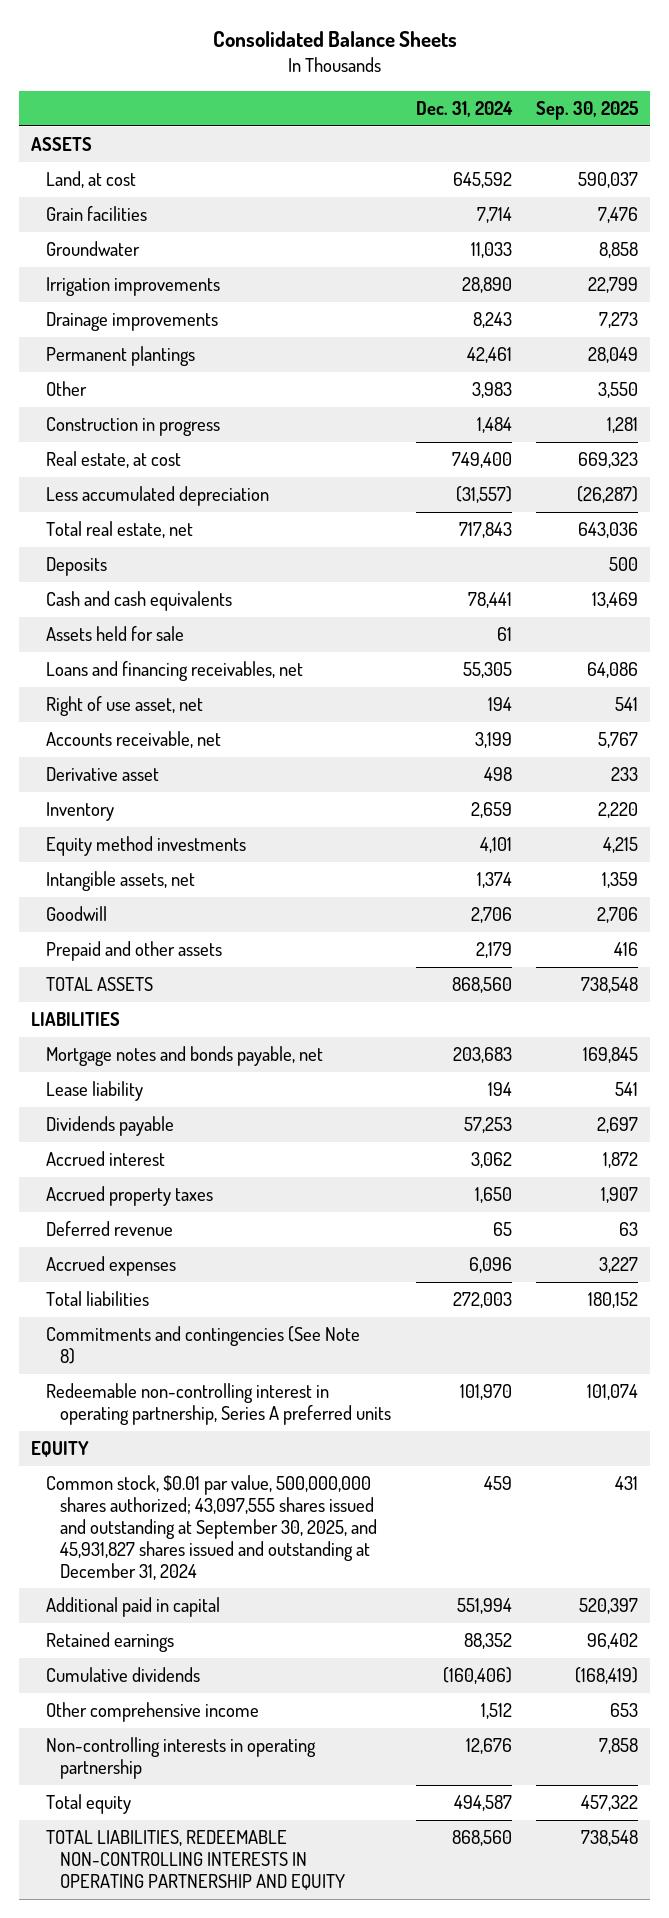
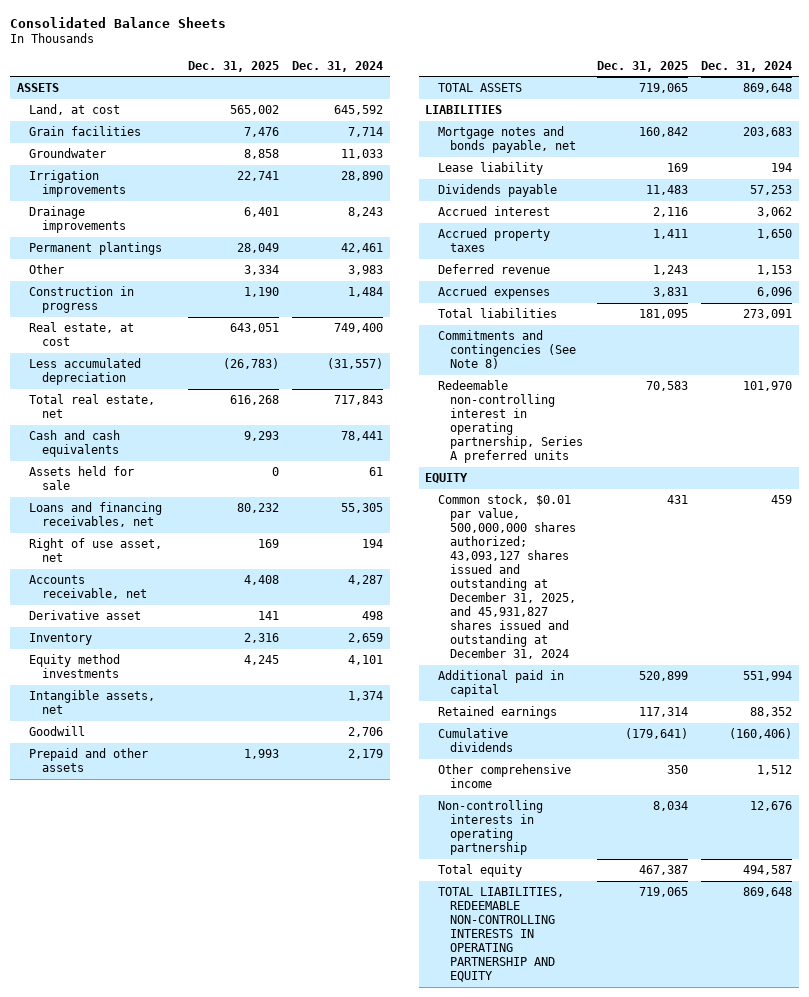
- | Dec. 31, 2024 | Sep. 30, 2025
+ | Dec. 31, 2025 | Dec. 31, 2024
- Deposits | | 500
- Accounts receivable, net | 3,199 | 5,767
+ Accounts receivable, net | 4,408 | 4,287
- TOTAL ASSETS | 868,560 | 738,548
+ TOTAL ASSETS | 719,065 | 869,648
- Deferred revenue | 65 | 63
+ Deferred revenue | 1,243 | 1,153
- Total liabilities | 272,003 | 180,152
+ Total liabilities | 181,095 | 273,091
- Common stock, $0.01 par value, 500,000,000 shares authorized; 43,097,555 shares issued and outstanding at September 30, 2025, and 45,931,827 shares issued and outstanding at December 31, 2024 | 459 | 431
+ Common stock, $0.01 par value, 500,000,000 shares authorized; 43,093,127 shares issued and outstanding at December 31, 2025, and 45,931,827 shares issued and outstanding at December 31, 2024 | 431 | 459
- TOTAL LIABILITIES, REDEEMABLE NON-CONTROLLING INTERESTS IN OPERATING PARTNERSHIP AND EQUITY | 868,560 | 738,548
+ TOTAL LIABILITIES, REDEEMABLE NON-CONTROLLING INTERESTS IN OPERATING PARTNERSHIP AND EQUITY | 719,065 | 869,648

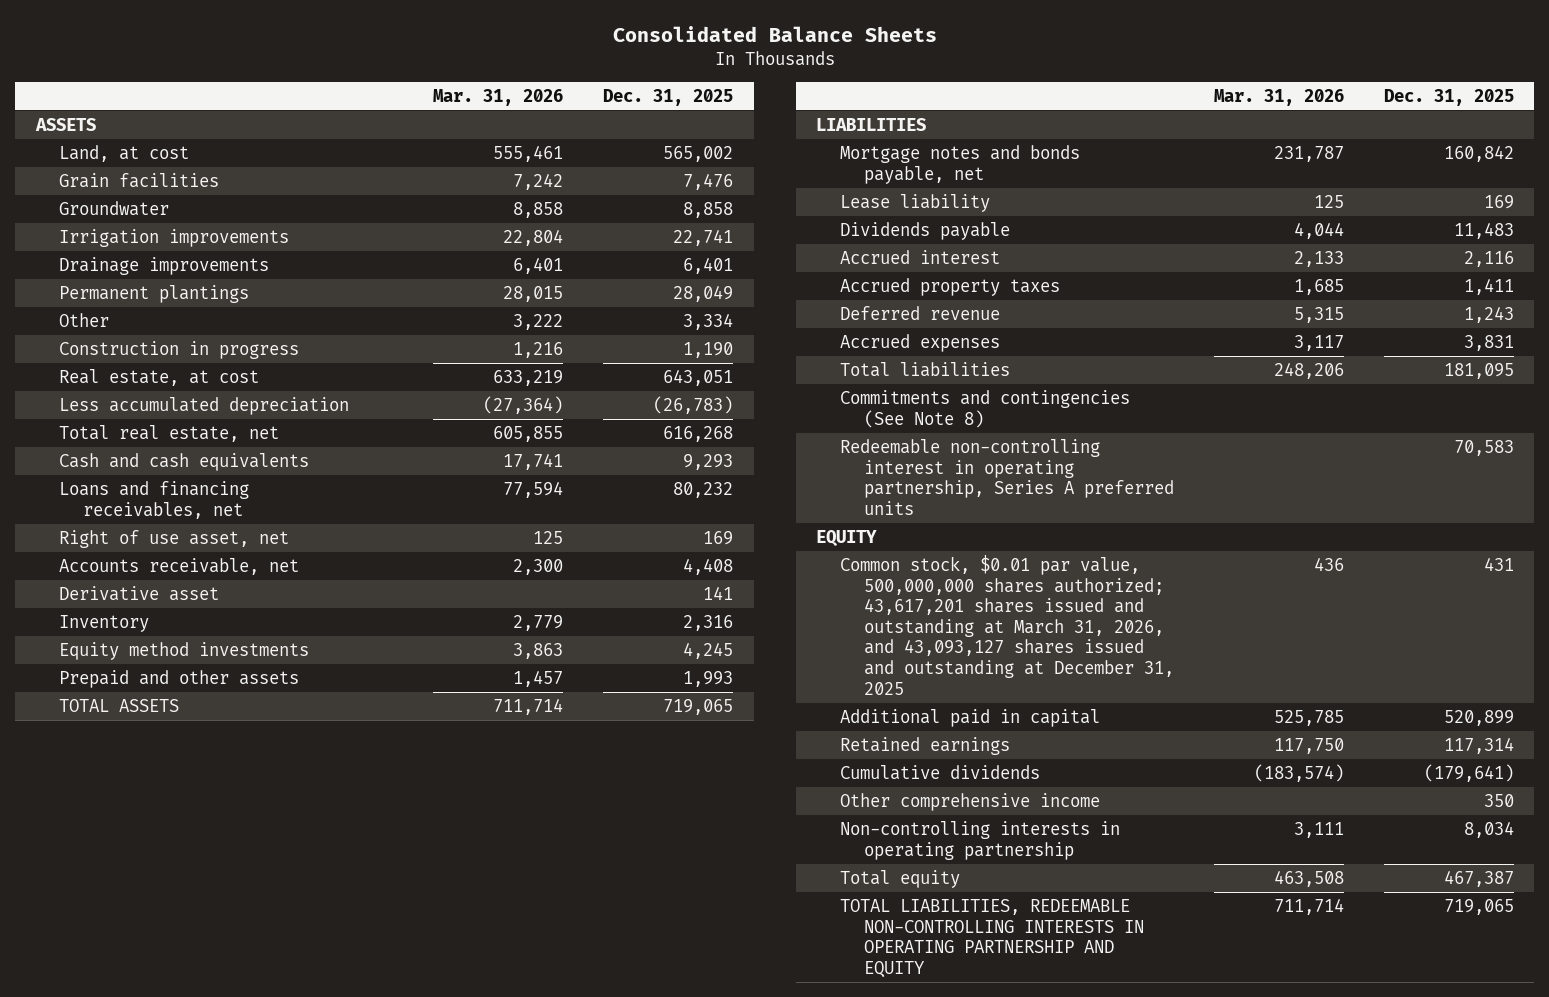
- | Dec. 31, 2025 | Dec. 31, 2024
+ | Mar. 31, 2026 | Dec. 31, 2025
- Assets held for sale | 0 | 61
- Intangible assets, net | | 1,374
- Goodwill | | 2,706
- Common stock, $0.01 par value, 500,000,000 shares authorized; 43,093,127 shares issued and outstanding at December 31, 2025, and 45,931,827 shares issued and outstanding at December 31, 2024 | 431 | 459
+ Common stock, $0.01 par value, 500,000,000 shares authorized; 43,617,201 shares issued and outstanding at March 31, 2026, and 43,093,127 shares issued and outstanding at December 31, 2025 | 436 | 431

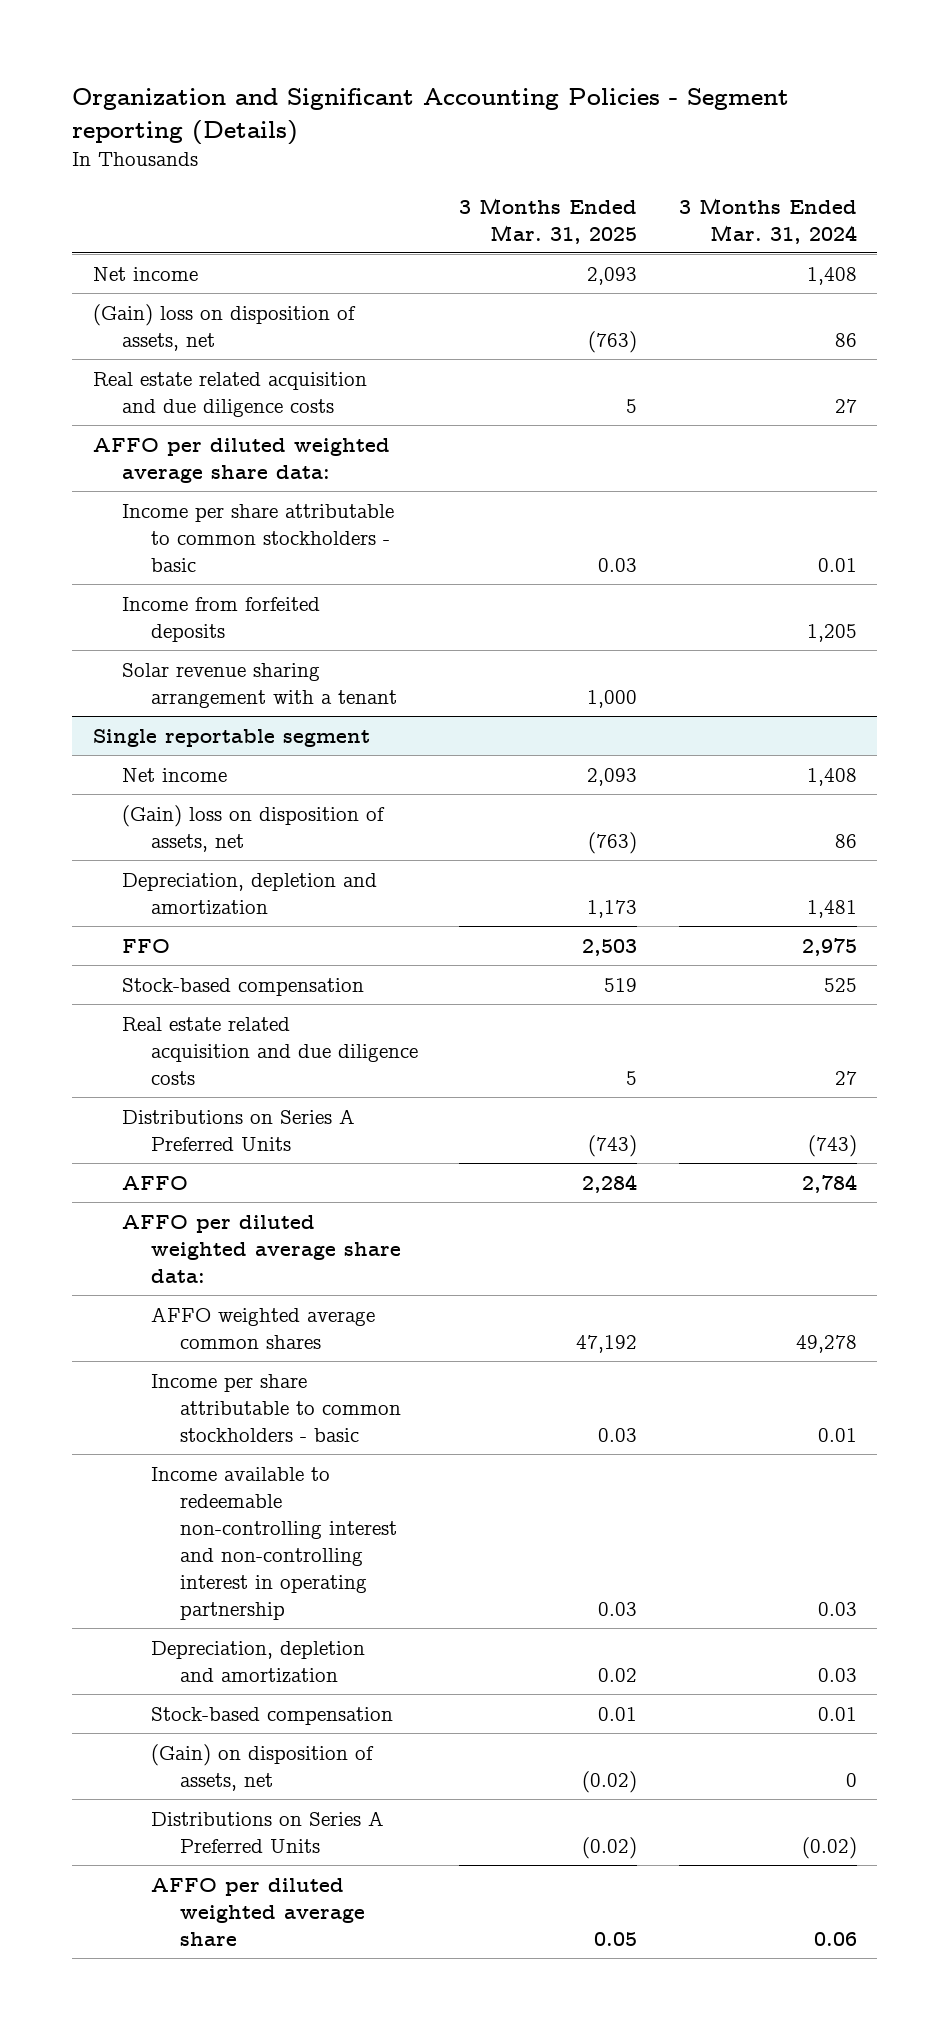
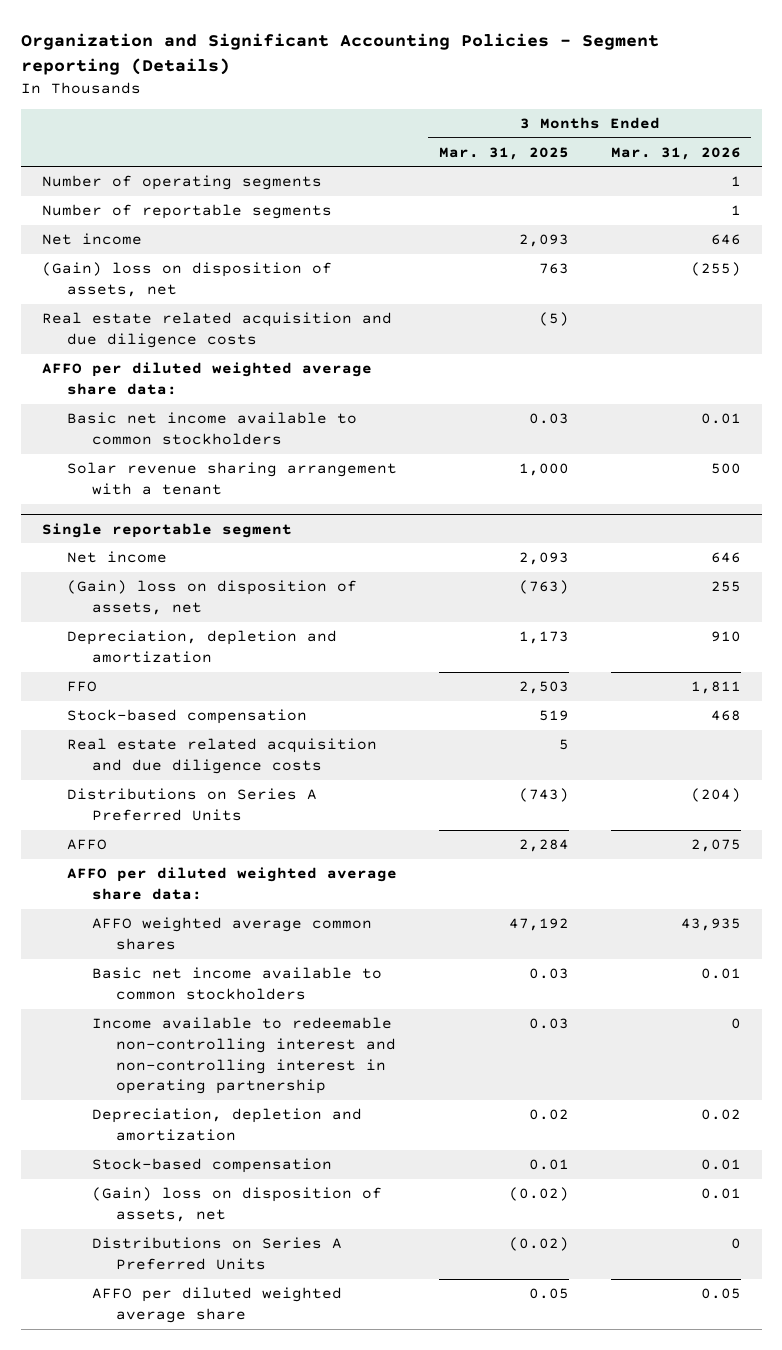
- | 3 Months Ended Mar. 31, 2025 | 3 Months Ended Mar. 31, 2024
+ | 3 Months Ended Mar. 31, 2025 | 3 Months Ended Mar. 31, 2026
+ Number of operating segments | | 1
+ Number of reportable segments | | 1
- (Gain) loss on disposition of assets, net | (763) | 86
- Real estate related acquisition and due diligence costs | 5 | 27
+ (Gain) loss on disposition of assets, net | 763 | (255)
+ Real estate related acquisition and due diligence costs | (5) |
- Income per share attributable to common stockholders - basic | 0.03 | 0.01
- Income from forfeited deposits | | 1,205
+ Basic net income available to common stockholders | 0.03 | 0.01
@ Single reportable segment
- Income per share attributable to common stockholders - basic | 0.03 | 0.01
+ Basic net income available to common stockholders | 0.03 | 0.01
- (Gain) on disposition of assets, net | (0.02) | 0
+ (Gain) loss on disposition of assets, net | (0.02) | 0.01

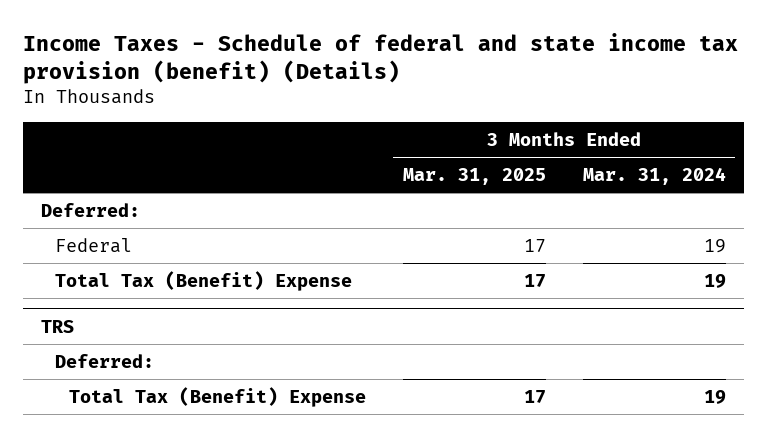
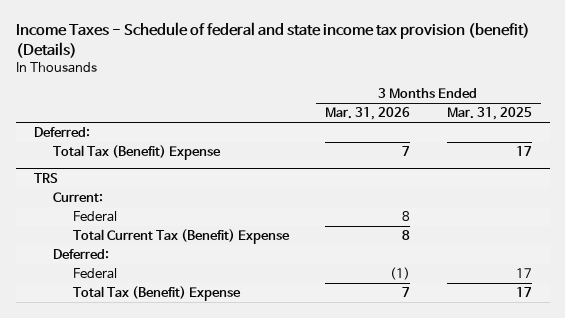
- | 3 Months Ended Mar. 31, 2025 | 3 Months Ended Mar. 31, 2024
+ | 3 Months Ended Mar. 31, 2026 | 3 Months Ended Mar. 31, 2025
- Federal | 17 | 19
@ TRS
+ Current:
+ Federal | 8 |
+ Total Current Tax (Benefit) Expense | 8 |
+ Federal | (1) | 17

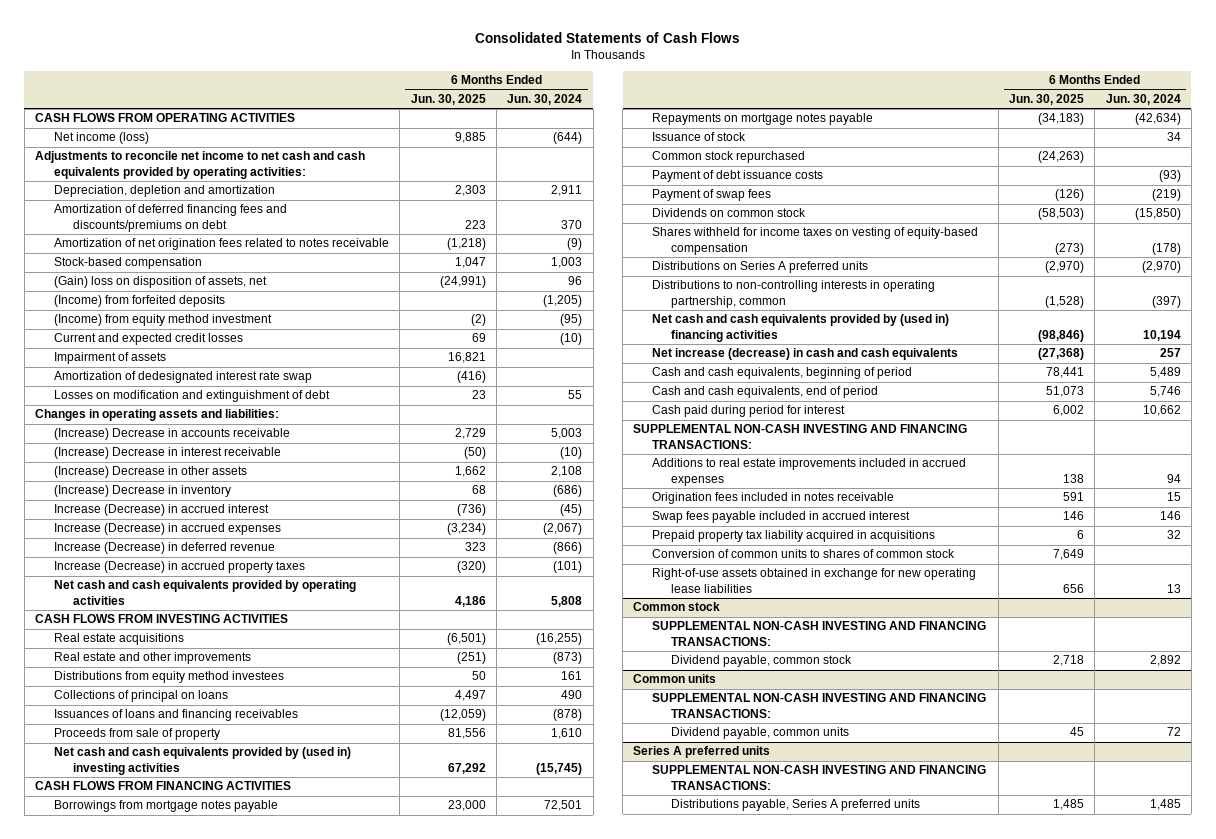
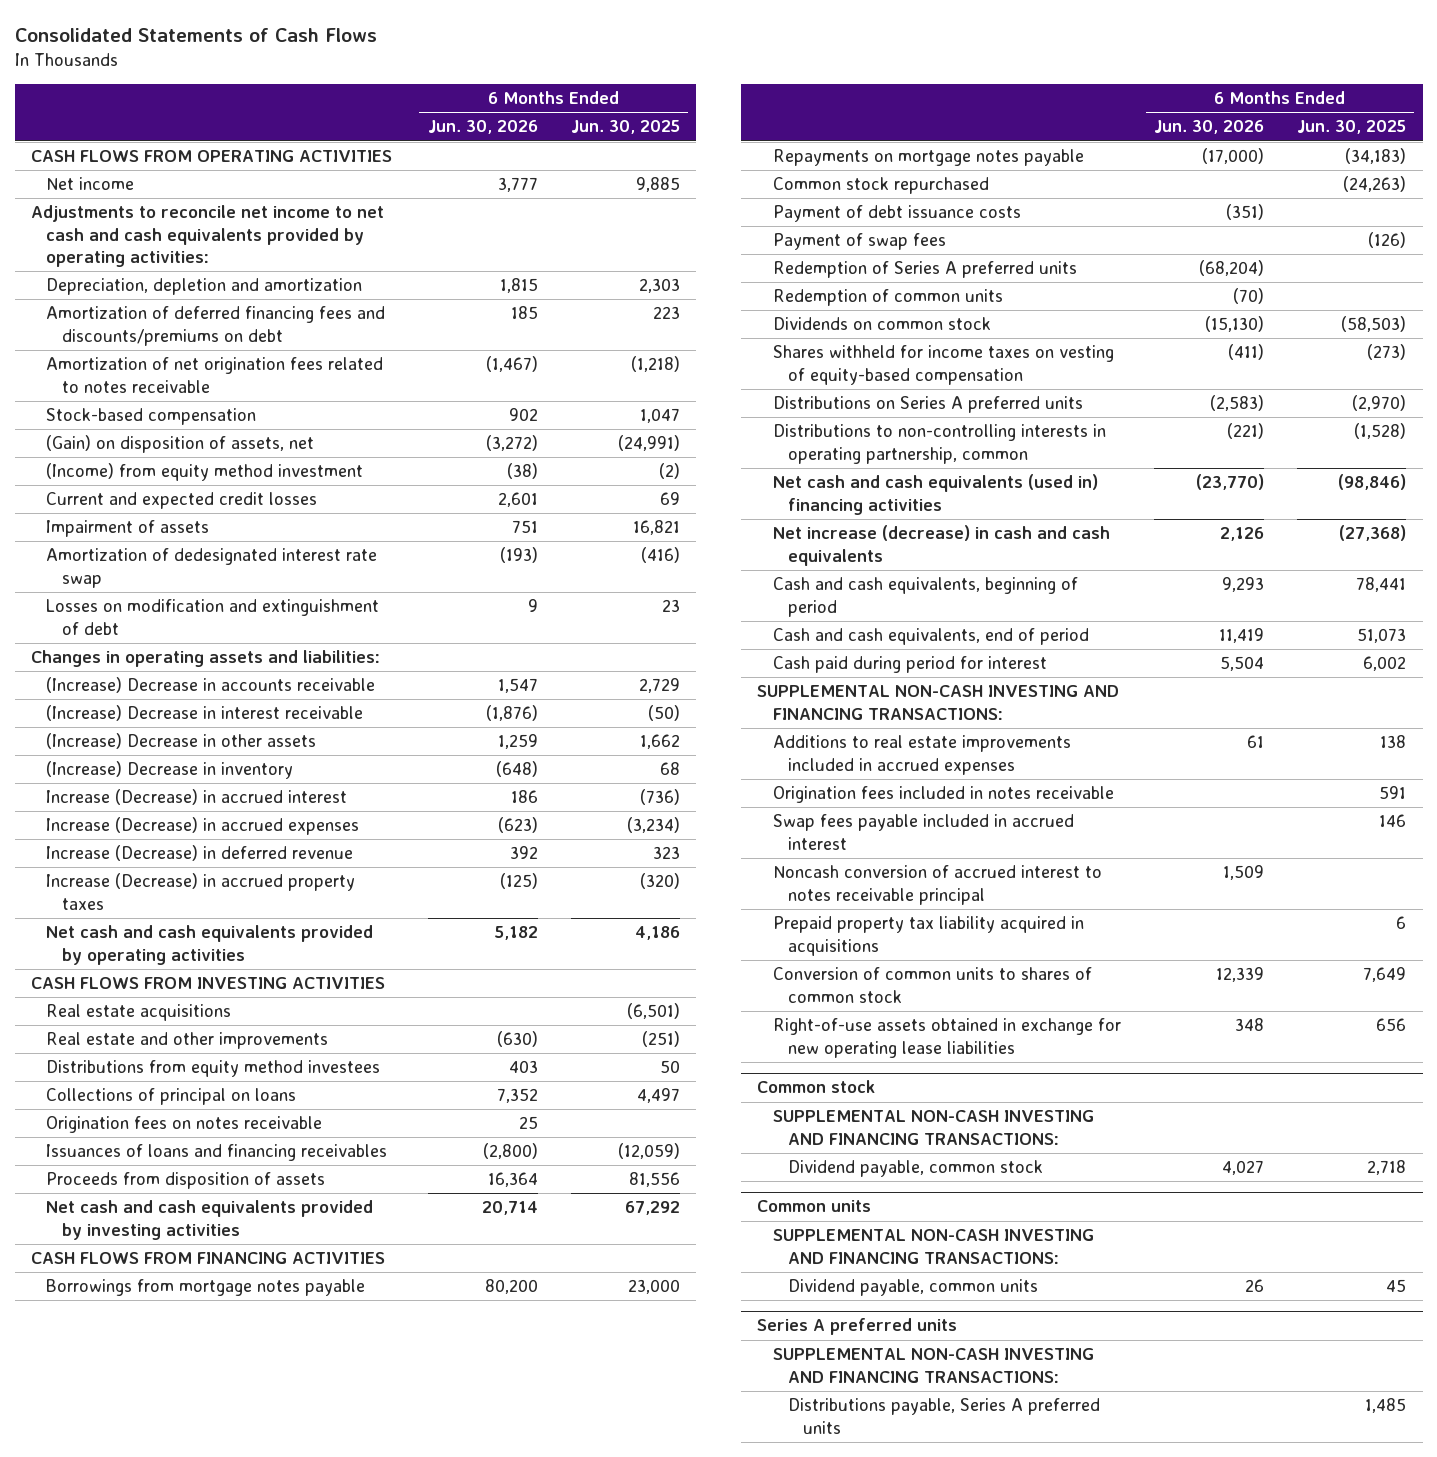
- | 6 Months Ended Jun. 30, 2025 | 6 Months Ended Jun. 30, 2024
+ | 6 Months Ended Jun. 30, 2026 | 6 Months Ended Jun. 30, 2025
- Net income (loss) | 9,885 | (644)
+ Net income | 3,777 | 9,885
- (Gain) loss on disposition of assets, net | (24,991) | 96
- (Income) from forfeited deposits | | (1,205)
+ (Gain) on disposition of assets, net | (3,272) | (24,991)
+ Origination fees on notes receivable | 25 |
- Proceeds from sale of property | 81,556 | 1,610
- Net cash and cash equivalents provided by (used in) investing activities | 67,292 | (15,745)
+ Proceeds from disposition of assets | 16,364 | 81,556
+ Net cash and cash equivalents provided by investing activities | 20,714 | 67,292
- Issuance of stock | | 34
+ Redemption of Series A preferred units | (68,204) |
+ Redemption of common units | (70) |
- Net cash and cash equivalents provided by (used in) financing activities | (98,846) | 10,194
+ Net cash and cash equivalents (used in) financing activities | (23,770) | (98,846)
+ Noncash conversion of accrued interest to notes receivable principal | 1,509 |

